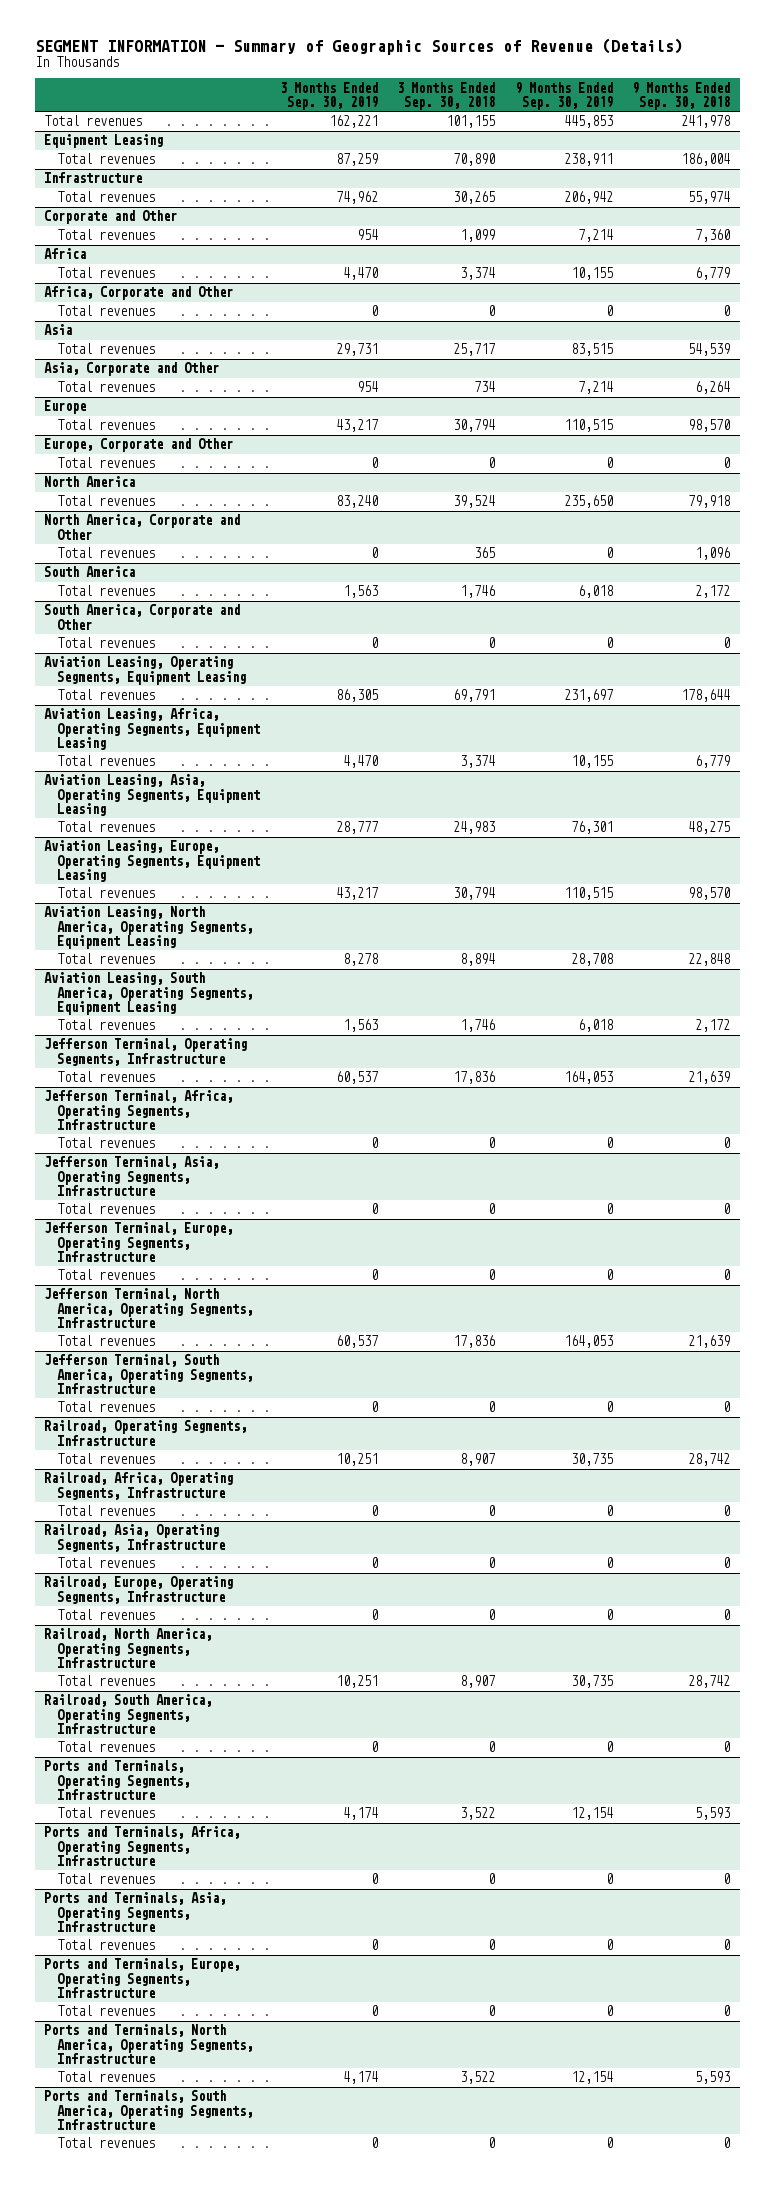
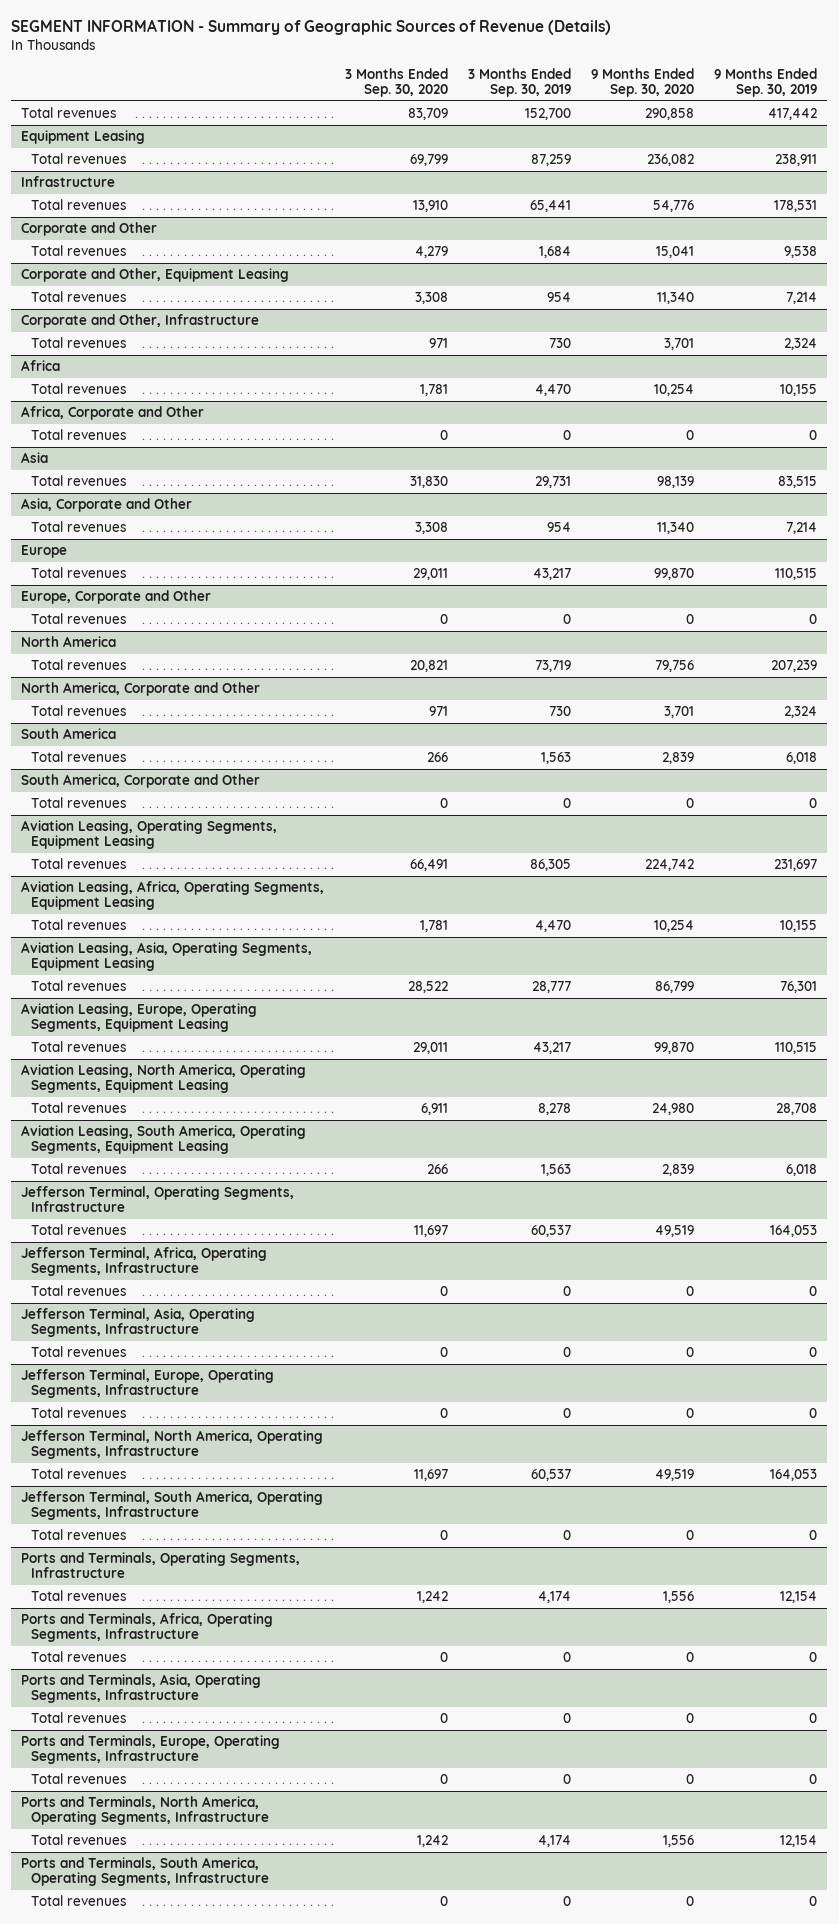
- | 3 Months Ended Sep. 30, 2019 | 3 Months Ended Sep. 30, 2018 | 9 Months Ended Sep. 30, 2019 | 9 Months Ended Sep. 30, 2018
+ | 3 Months Ended Sep. 30, 2020 | 3 Months Ended Sep. 30, 2019 | 9 Months Ended Sep. 30, 2020 | 9 Months Ended Sep. 30, 2019
- Total revenues | 162,221 | 101,155 | 445,853 | 241,978
+ Total revenues | 83,709 | 152,700 | 290,858 | 417,442
@ Infrastructure
- Total revenues | 74,962 | 30,265 | 206,942 | 55,974
+ Total revenues | 13,910 | 65,441 | 54,776 | 178,531
@ Corporate and Other
+ Total revenues | 4,279 | 1,684 | 15,041 | 9,538
+ Corporate and Other, Equipment Leasing
+ Corporate and Other, Infrastructure
+ Total revenues | 971 | 730 | 3,701 | 2,324
@ North America
- Total revenues | 83,240 | 39,524 | 235,650 | 79,918
+ Total revenues | 20,821 | 73,719 | 79,756 | 207,239
@ North America, Corporate and Other
- Total revenues | 0 | 365 | 0 | 1,096
+ Total revenues | 971 | 730 | 3,701 | 2,324
- Railroad, Operating Segments, Infrastructure
- Total revenues | 10,251 | 8,907 | 30,735 | 28,742
- Railroad, Africa, Operating Segments, Infrastructure
- Total revenues | 0 | 0 | 0 | 0
- Railroad, Asia, Operating Segments, Infrastructure
- Total revenues | 0 | 0 | 0 | 0
- Railroad, Europe, Operating Segments, Infrastructure
- Total revenues | 0 | 0 | 0 | 0
- Railroad, North America, Operating Segments, Infrastructure
- Total revenues | 10,251 | 8,907 | 30,735 | 28,742
- Railroad, South America, Operating Segments, Infrastructure
- Total revenues | 0 | 0 | 0 | 0

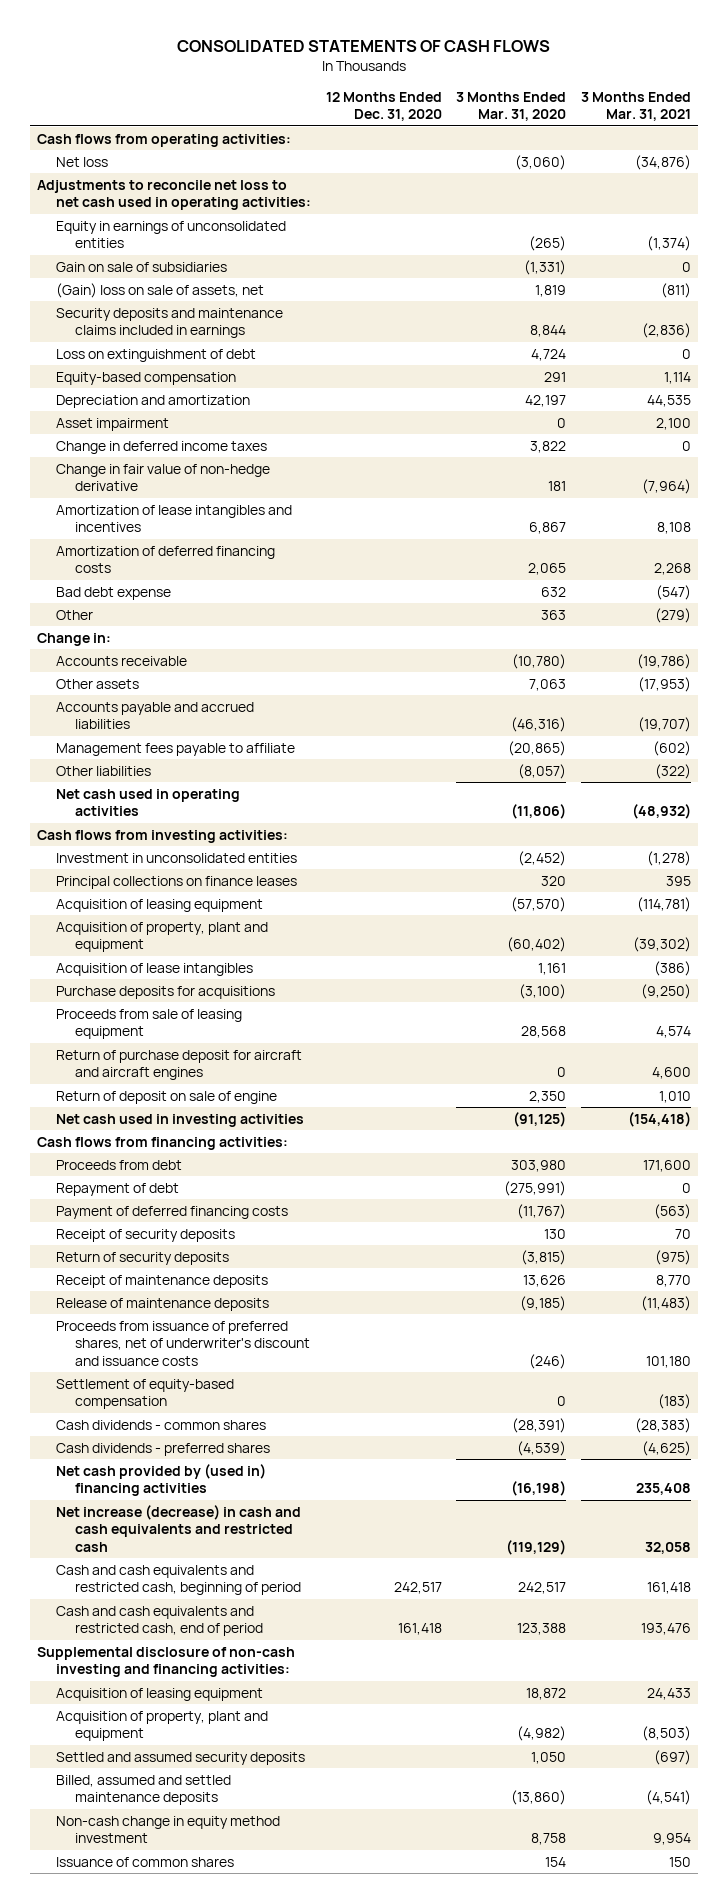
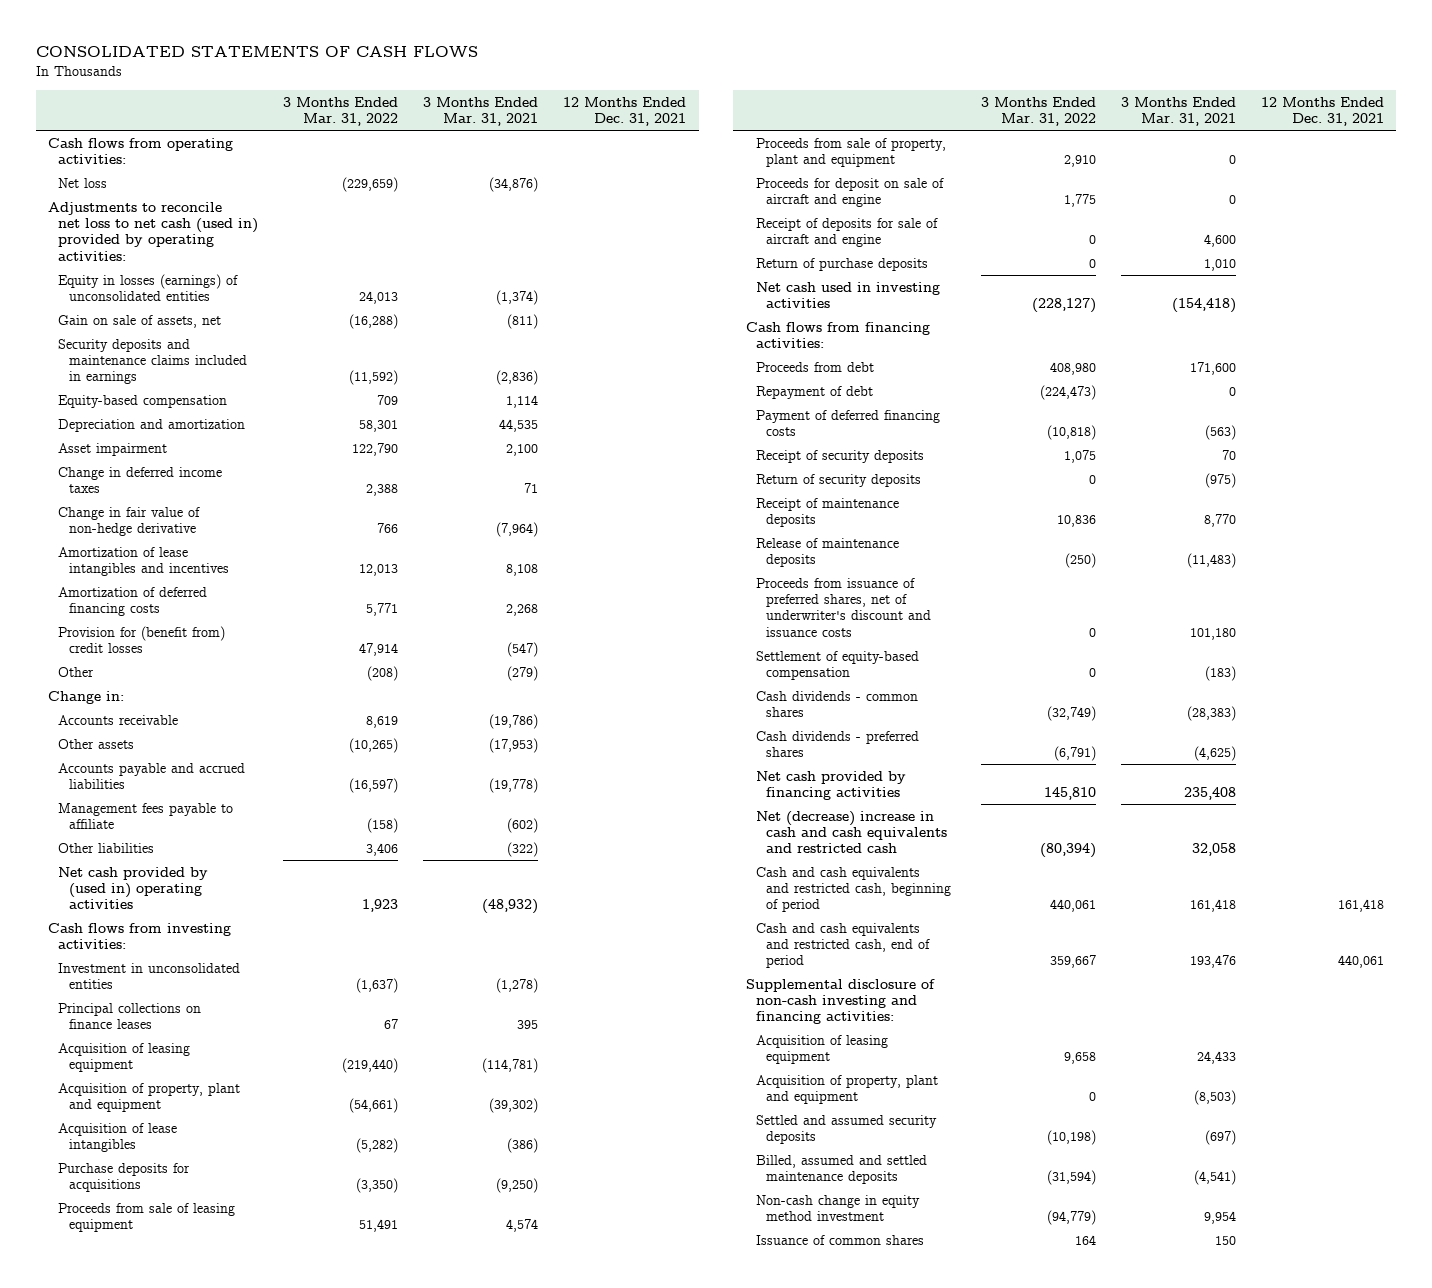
- | 12 Months Ended Dec. 31, 2020 | 3 Months Ended Mar. 31, 2020 | 3 Months Ended Mar. 31, 2021
+ | 3 Months Ended Mar. 31, 2022 | 3 Months Ended Mar. 31, 2021 | 12 Months Ended Dec. 31, 2021
- Adjustments to reconcile net loss to net cash used in operating activities:
- Equity in earnings of unconsolidated entities | | (265) | (1,374)
- Gain on sale of subsidiaries | | (1,331) | 0
- (Gain) loss on sale of assets, net | | 1,819 | (811)
+ Adjustments to reconcile net loss to net cash (used in) provided by operating activities:
+ Equity in losses (earnings) of unconsolidated entities | 24,013 | (1,374) |
+ Gain on sale of assets, net | (16,288) | (811) |
- Loss on extinguishment of debt | | 4,724 | 0
- Change in deferred income taxes | | 3,822 | 0
+ Change in deferred income taxes | 2,388 | 71 |
- Bad debt expense | | 632 | (547)
+ Provision for (benefit from) credit losses | 47,914 | (547) |
- Accounts payable and accrued liabilities | | (46,316) | (19,707)
+ Accounts payable and accrued liabilities | (16,597) | (19,778) |
- Net cash used in operating activities | | (11,806) | (48,932)
+ Net cash provided by (used in) operating activities | 1,923 | (48,932) |
- Return of purchase deposit for aircraft and aircraft engines | | 0 | 4,600
- Return of deposit on sale of engine | | 2,350 | 1,010
+ Proceeds from sale of property, plant and equipment | 2,910 | 0 |
+ Proceeds for deposit on sale of aircraft and engine | 1,775 | 0 |
+ Receipt of deposits for sale of aircraft and engine | 0 | 4,600 |
+ Return of purchase deposits | 0 | 1,010 |
- Net cash provided by (used in) financing activities | | (16,198) | 235,408
- Net increase (decrease) in cash and cash equivalents and restricted cash | | (119,129) | 32,058
+ Net cash provided by financing activities | 145,810 | 235,408 |
+ Net (decrease) increase in cash and cash equivalents and restricted cash | (80,394) | 32,058 |

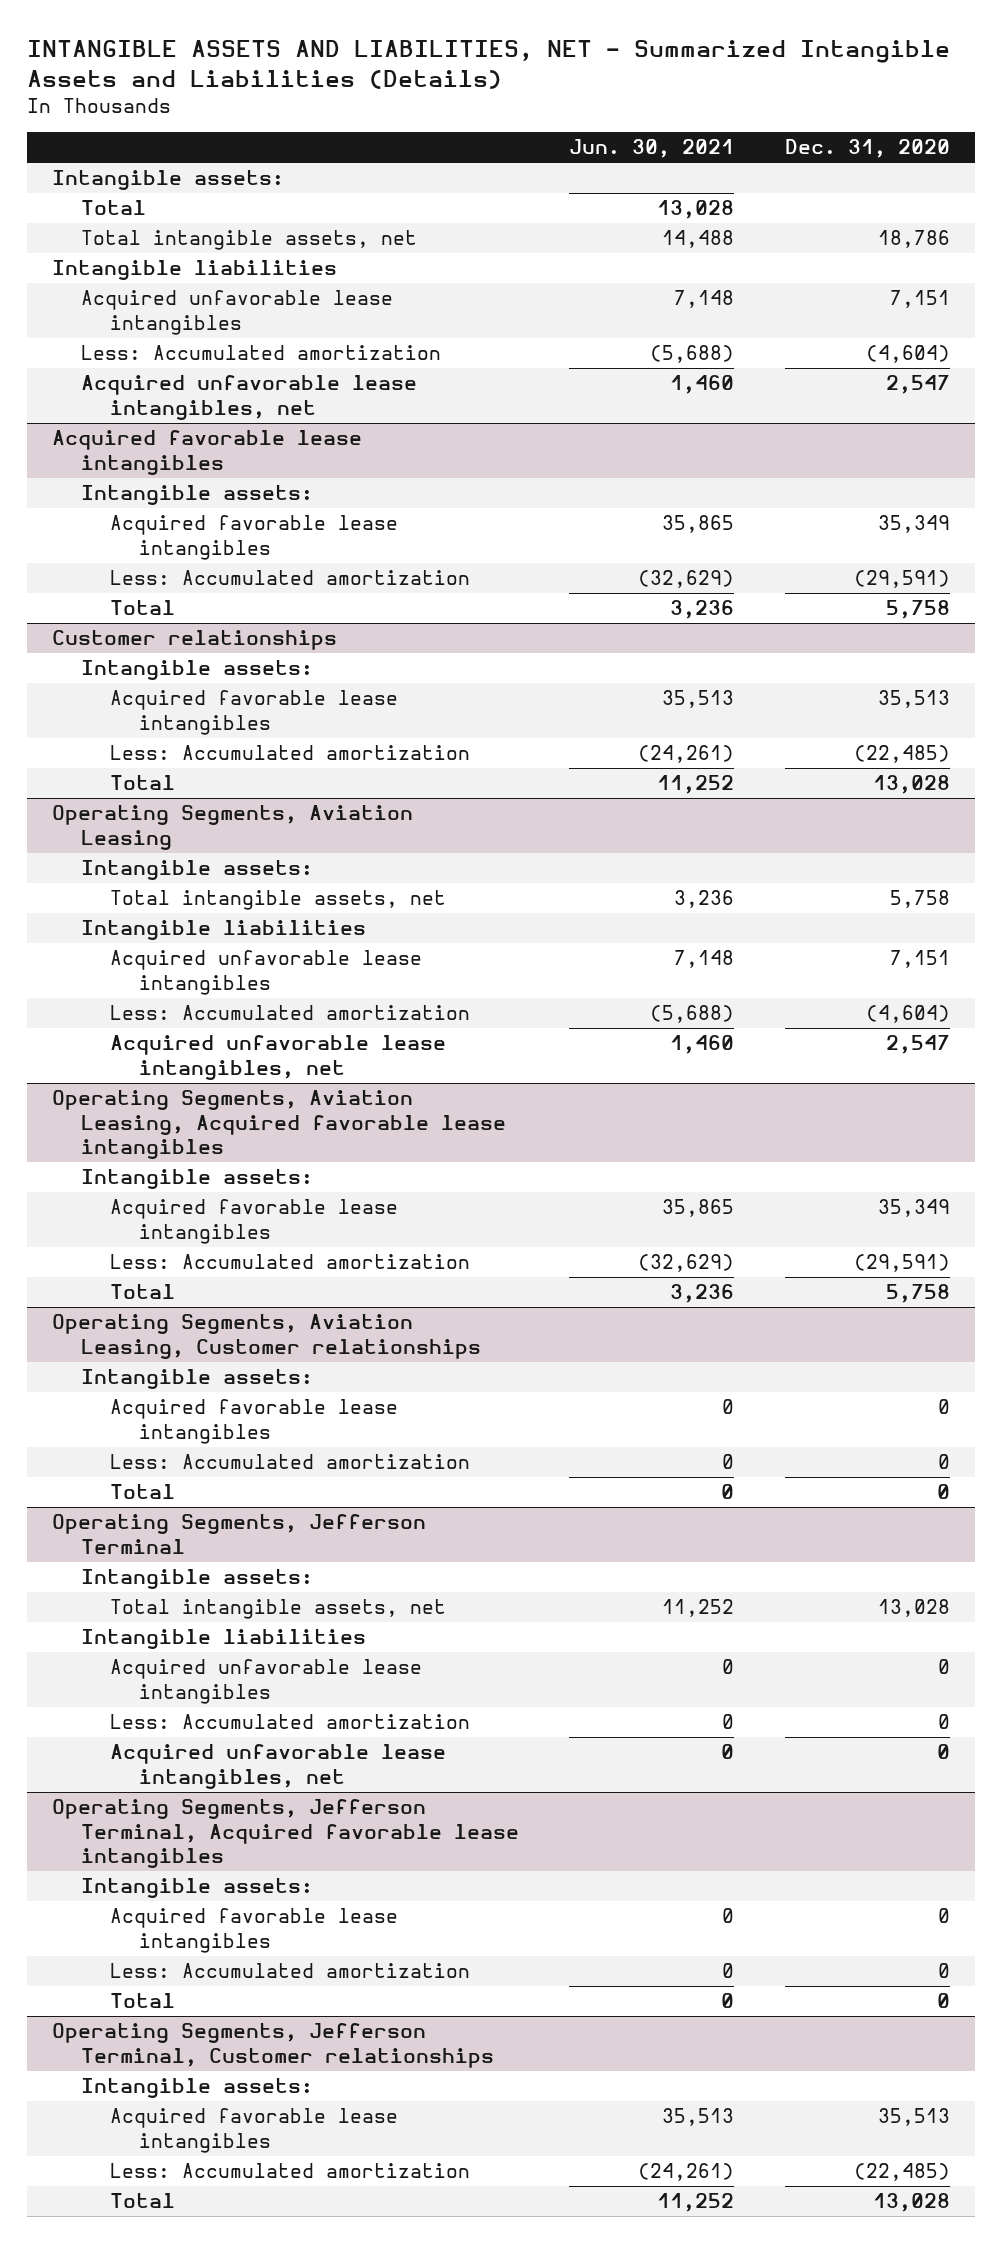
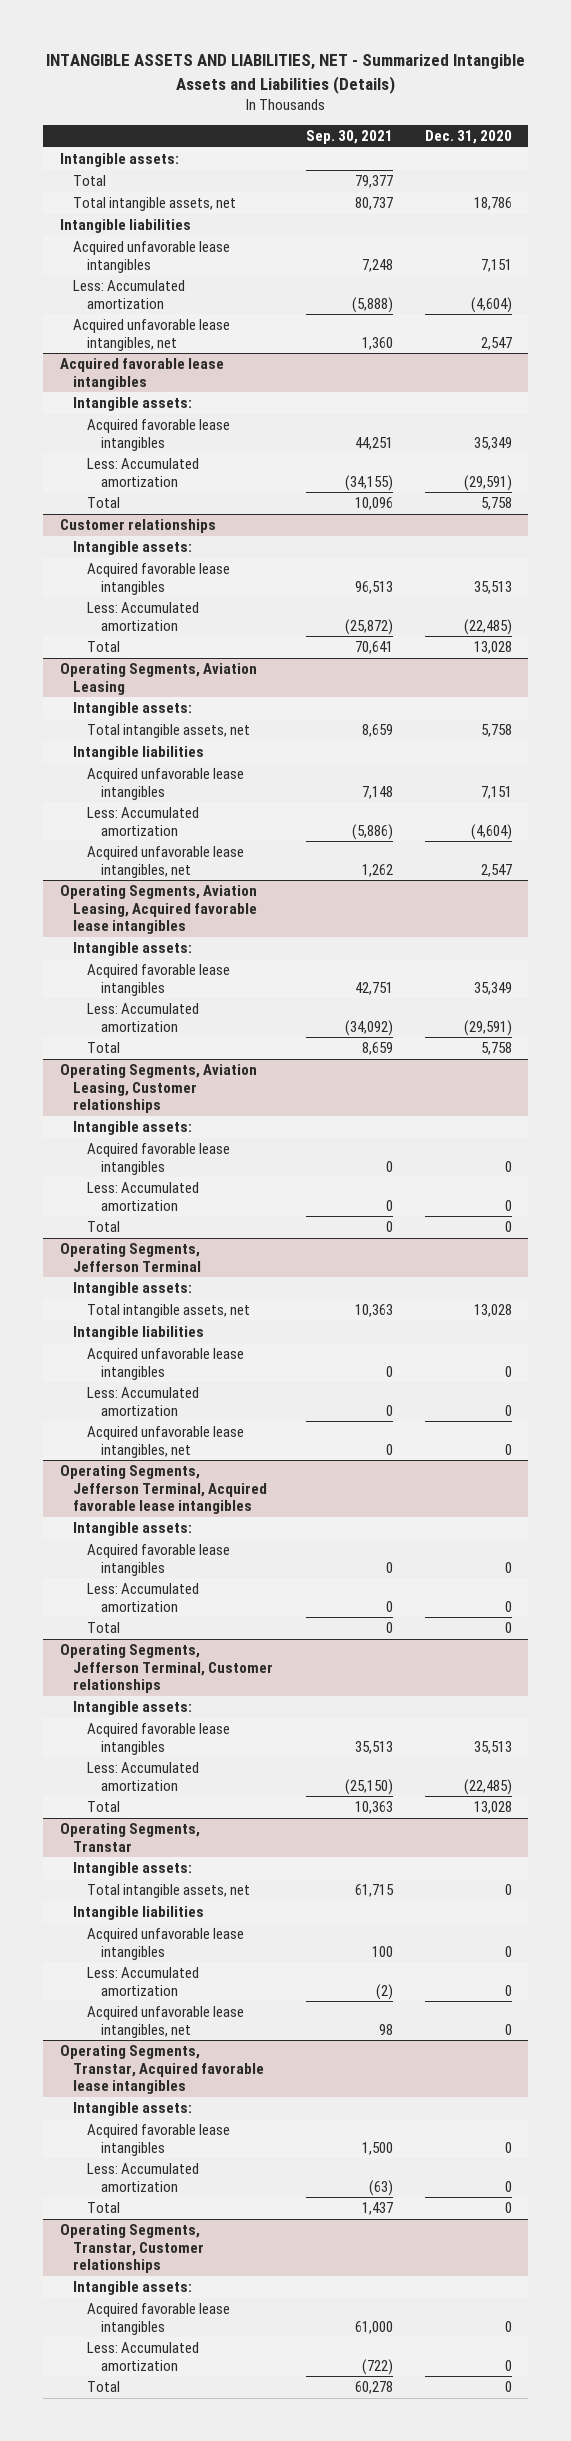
- | Jun. 30, 2021 | Dec. 31, 2020
+ | Sep. 30, 2021 | Dec. 31, 2020
+ Operating Segments, Transtar
+ Intangible assets:
+ Total intangible assets, net | 61,715 | 0
+ Intangible liabilities
+ Acquired unfavorable lease intangibles | 100 | 0
+ Less: Accumulated amortization | (2) | 0
+ Acquired unfavorable lease intangibles, net | 98 | 0
+ Operating Segments, Transtar, Acquired favorable lease intangibles
+ Intangible assets:
+ Acquired favorable lease intangibles | 1,500 | 0
+ Less: Accumulated amortization | (63) | 0
+ Total | 1,437 | 0
+ Operating Segments, Transtar, Customer relationships
+ Intangible assets:
+ Acquired favorable lease intangibles | 61,000 | 0
+ Less: Accumulated amortization | (722) | 0
+ Total | 60,278 | 0

